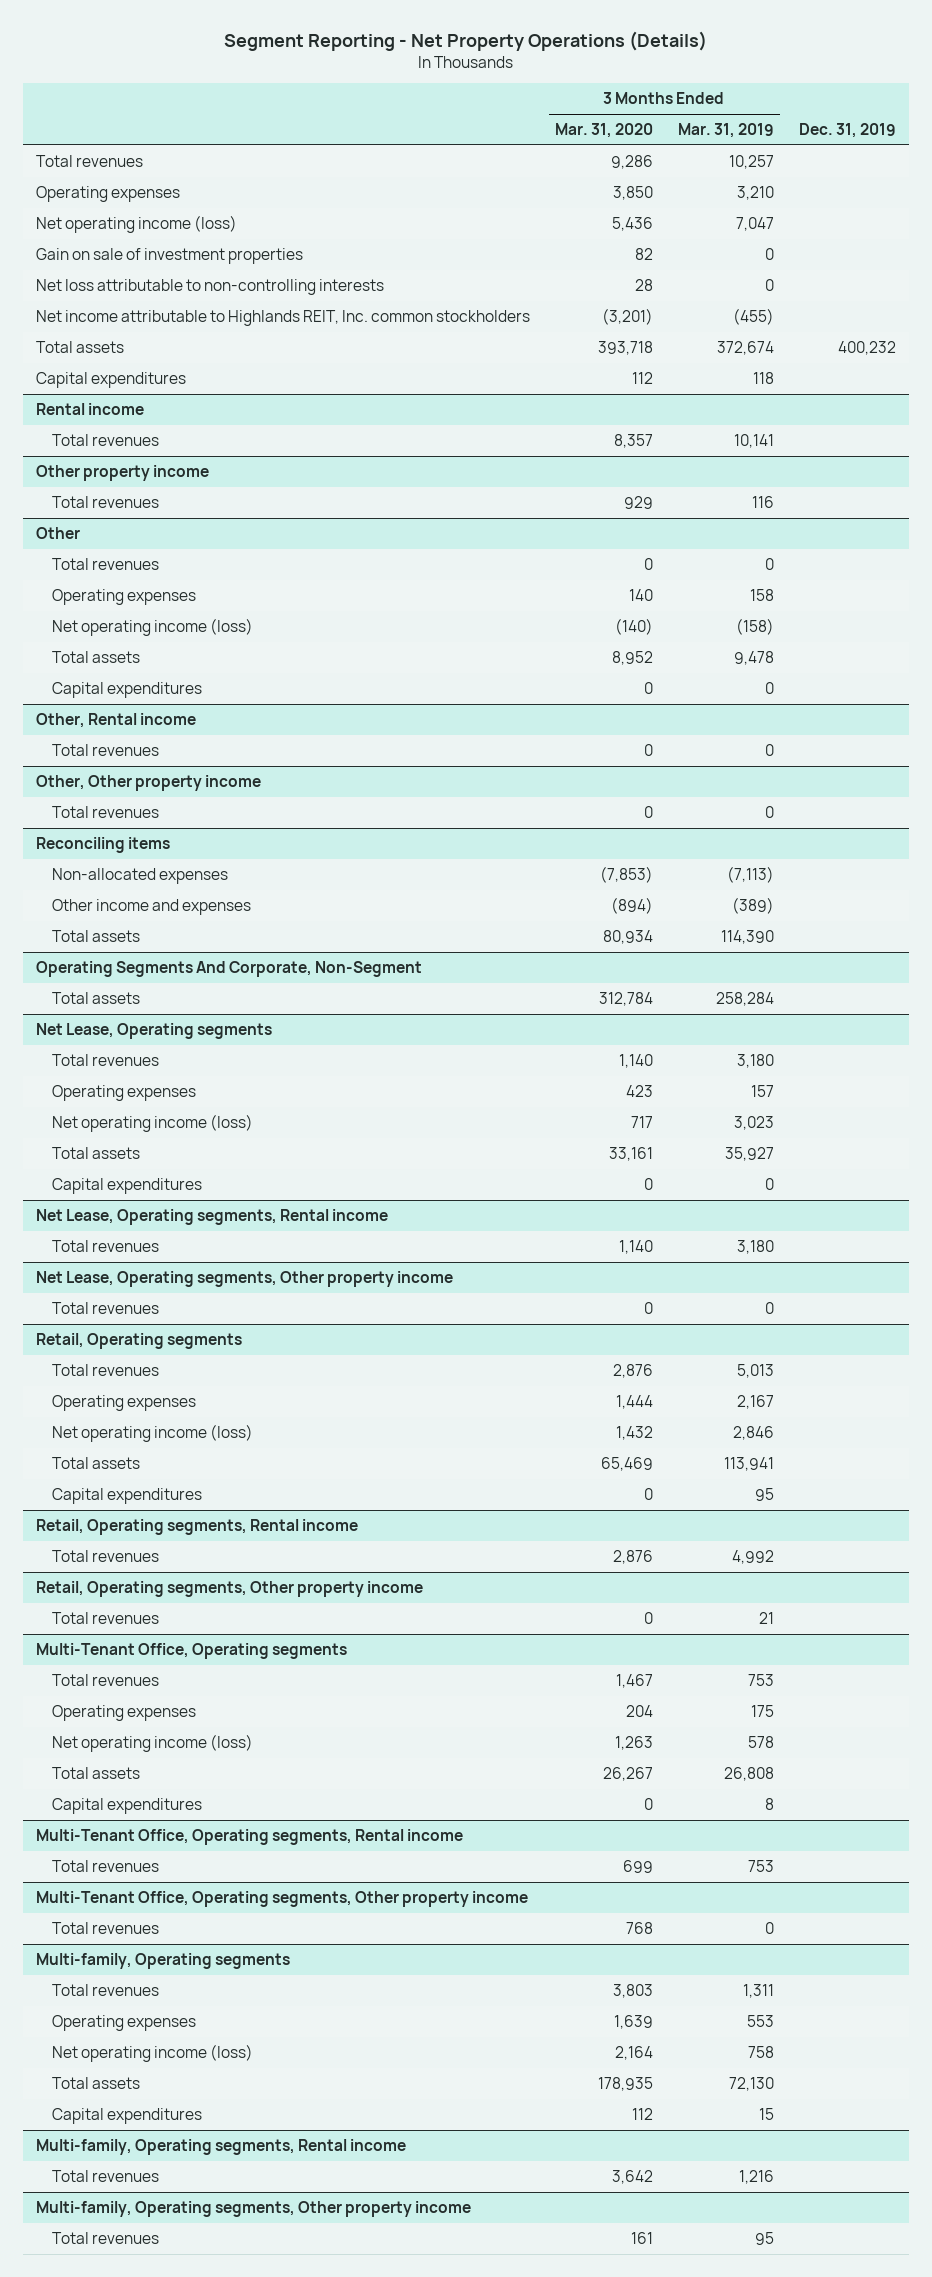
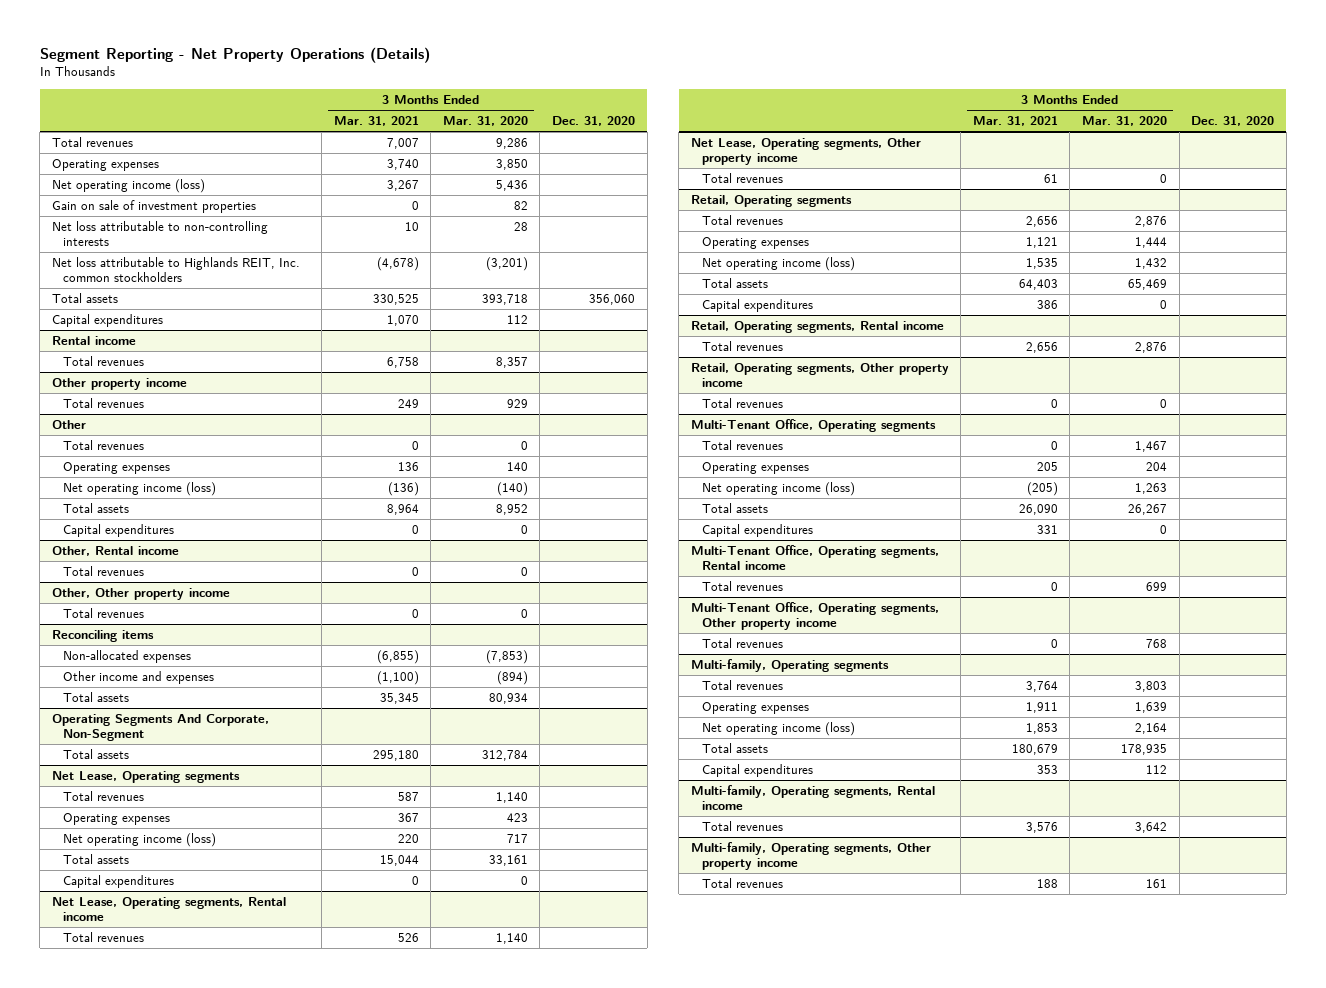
- | 3 Months Ended Mar. 31, 2020 | 3 Months Ended Mar. 31, 2019 | Dec. 31, 2019
+ | 3 Months Ended Mar. 31, 2021 | 3 Months Ended Mar. 31, 2020 | Dec. 31, 2020
- Net income attributable to Highlands REIT, Inc. common stockholders | (3,201) | (455) |
+ Net loss attributable to Highlands REIT, Inc. common stockholders | (4,678) | (3,201) |

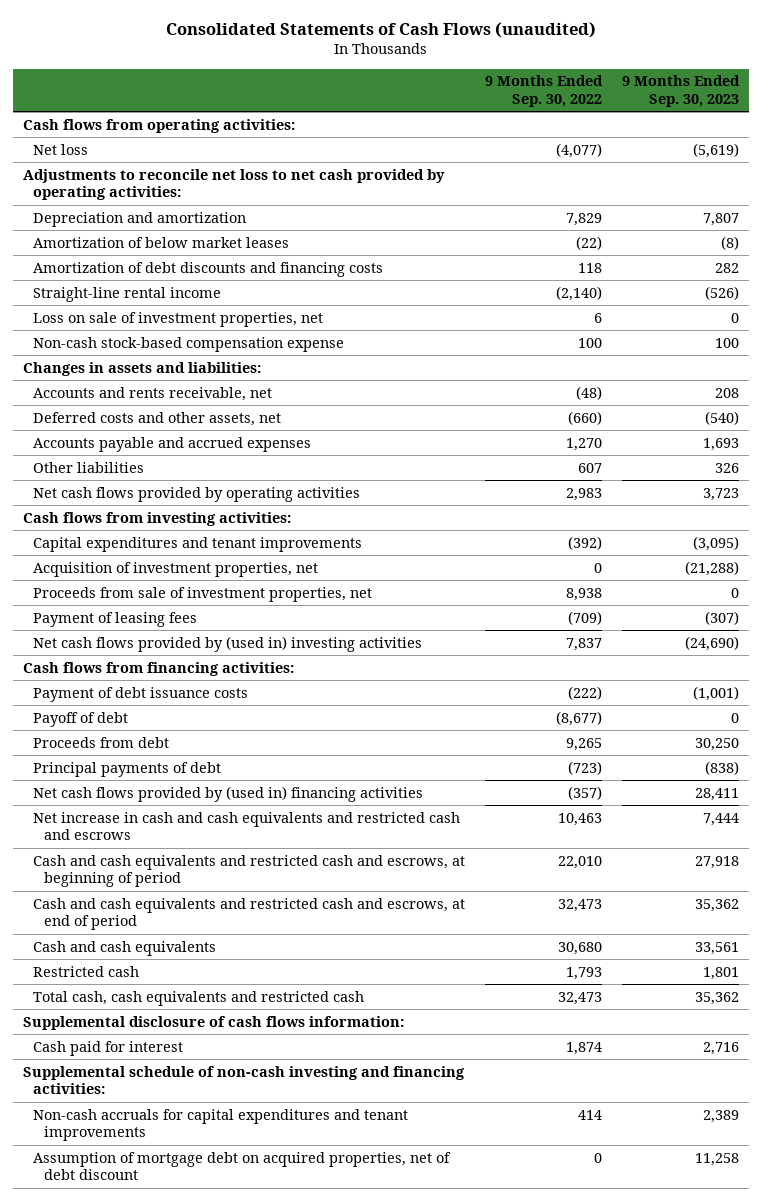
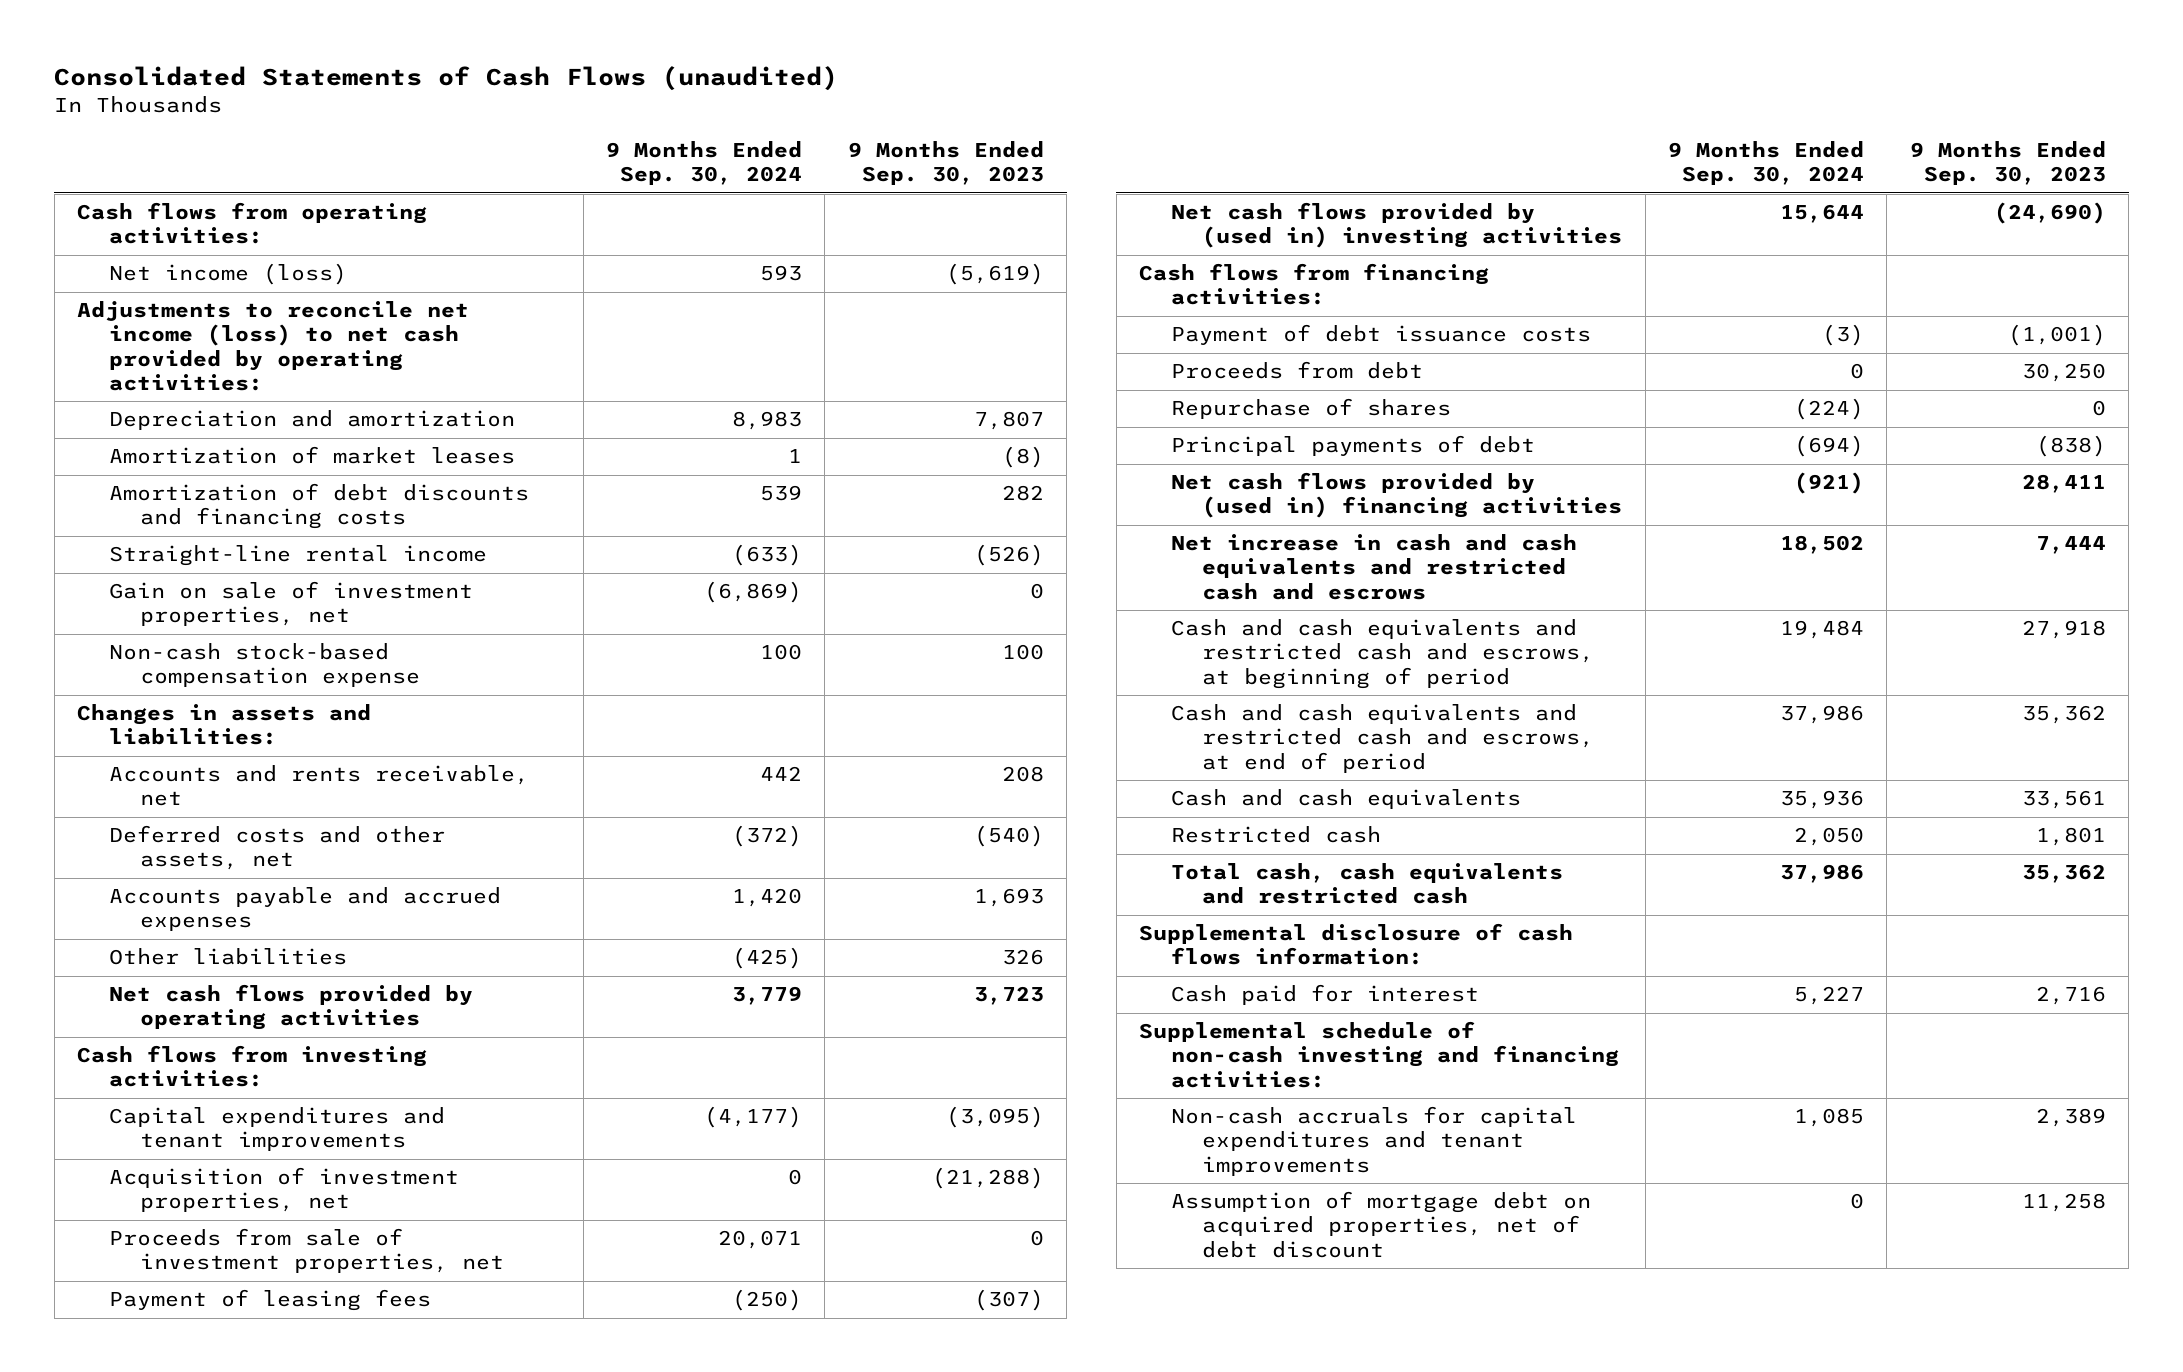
- | 9 Months Ended Sep. 30, 2022 | 9 Months Ended Sep. 30, 2023
+ | 9 Months Ended Sep. 30, 2024 | 9 Months Ended Sep. 30, 2023
- Net loss | (4,077) | (5,619)
- Adjustments to reconcile net loss to net cash provided by operating activities:
+ Net income (loss) | 593 | (5,619)
+ Adjustments to reconcile net income (loss) to net cash provided by operating activities:
- Amortization of below market leases | (22) | (8)
+ Amortization of market leases | 1 | (8)
- Loss on sale of investment properties, net | 6 | 0
+ Gain on sale of investment properties, net | (6,869) | 0
- Payoff of debt | (8,677) | 0
+ Repurchase of shares | (224) | 0

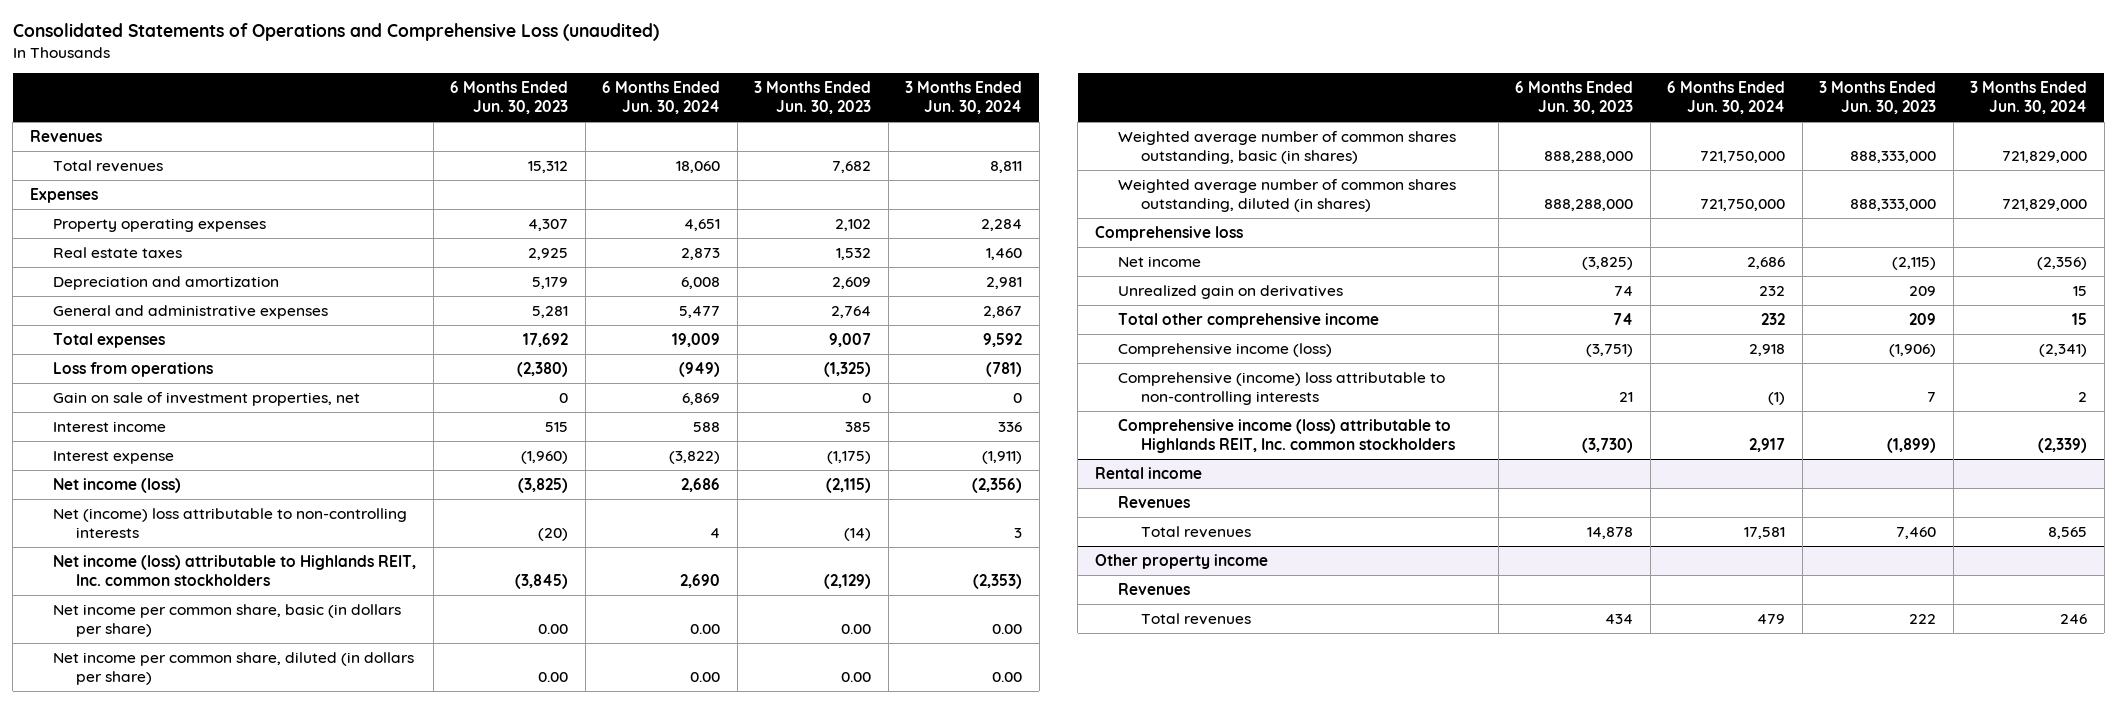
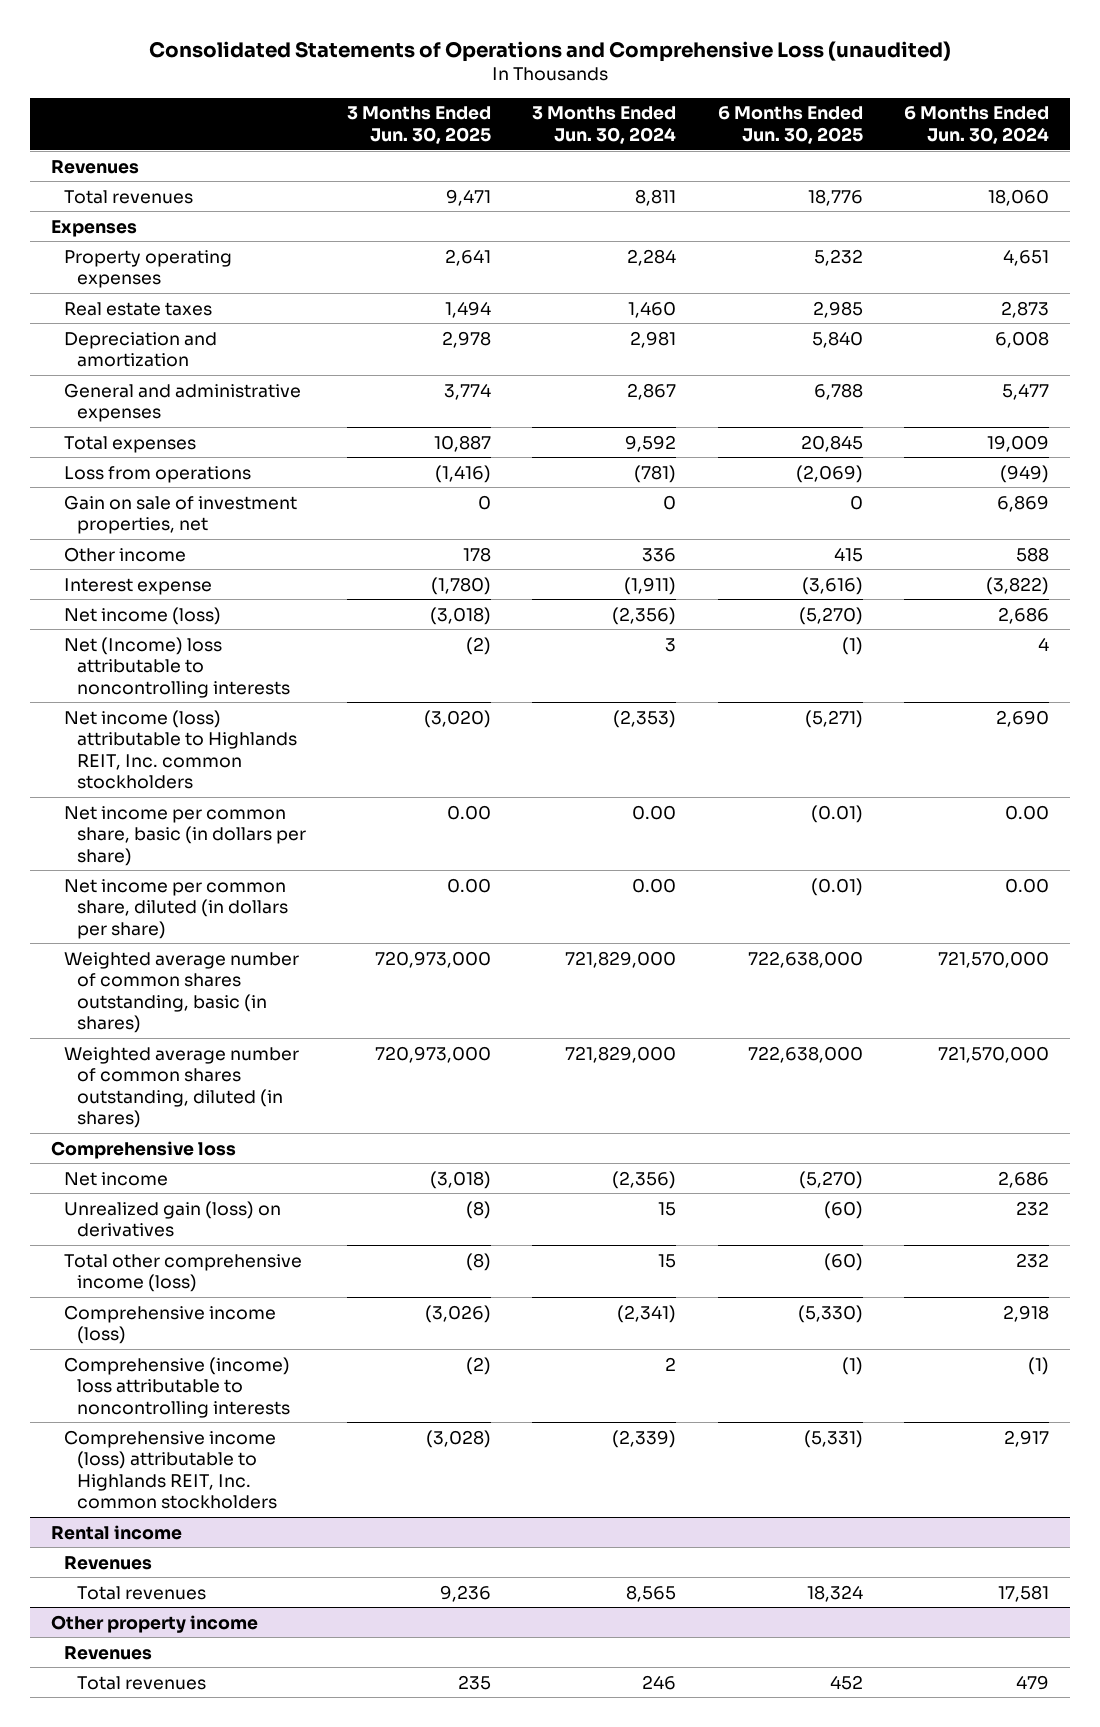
- | 6 Months Ended Jun. 30, 2023 | 6 Months Ended Jun. 30, 2024 | 3 Months Ended Jun. 30, 2023 | 3 Months Ended Jun. 30, 2024
+ | 3 Months Ended Jun. 30, 2025 | 3 Months Ended Jun. 30, 2024 | 6 Months Ended Jun. 30, 2025 | 6 Months Ended Jun. 30, 2024
- Interest income | 515 | 588 | 385 | 336
+ Other income | 178 | 336 | 415 | 588
- Net (income) loss attributable to non-controlling interests | (20) | 4 | (14) | 3
+ Net (Income) loss attributable to noncontrolling interests | (2) | 3 | (1) | 4
- Weighted average number of common shares outstanding, basic (in shares) | 888,288,000 | 721,750,000 | 888,333,000 | 721,829,000
- Weighted average number of common shares outstanding, diluted (in shares) | 888,288,000 | 721,750,000 | 888,333,000 | 721,829,000
+ Weighted average number of common shares outstanding, basic (in shares) | 720,973,000 | 721,829,000 | 722,638,000 | 721,570,000
+ Weighted average number of common shares outstanding, diluted (in shares) | 720,973,000 | 721,829,000 | 722,638,000 | 721,570,000
- Unrealized gain on derivatives | 74 | 232 | 209 | 15
- Total other comprehensive income | 74 | 232 | 209 | 15
+ Unrealized gain (loss) on derivatives | (8) | 15 | (60) | 232
+ Total other comprehensive income (loss) | (8) | 15 | (60) | 232
- Comprehensive (income) loss attributable to non-controlling interests | 21 | (1) | 7 | 2
+ Comprehensive (income) loss attributable to noncontrolling interests | (2) | 2 | (1) | (1)

